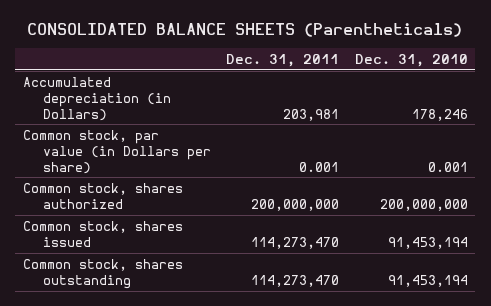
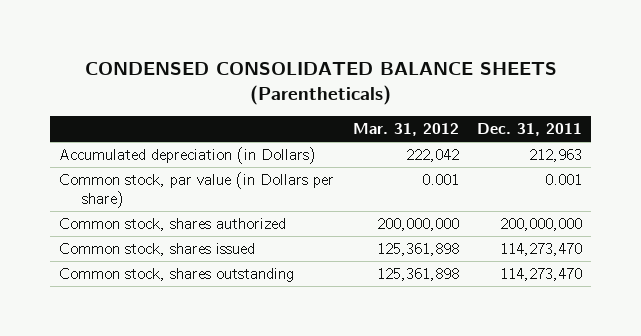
- CONSOLIDATED BALANCE SHEETS (Parentheticals)
+ CONDENSED CONSOLIDATED BALANCE SHEETS (Parentheticals)
- | Dec. 31, 2011 | Dec. 31, 2010
+ | Mar. 31, 2012 | Dec. 31, 2011
- Accumulated depreciation (in Dollars) | 203,981 | 178,246
+ Accumulated depreciation (in Dollars) | 222,042 | 212,963

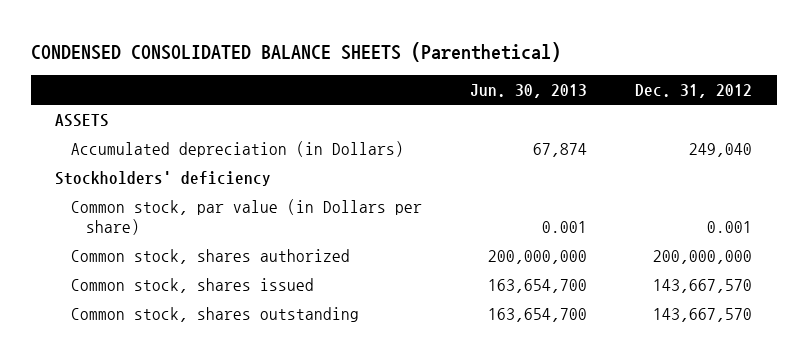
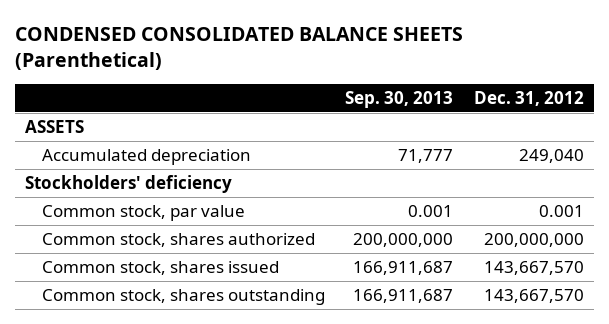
- | Jun. 30, 2013 | Dec. 31, 2012
+ | Sep. 30, 2013 | Dec. 31, 2012
- Accumulated depreciation (in Dollars) | 67,874 | 249,040
+ Accumulated depreciation | 71,777 | 249,040
- Common stock, par value (in Dollars per share) | 0.001 | 0.001
+ Common stock, par value | 0.001 | 0.001

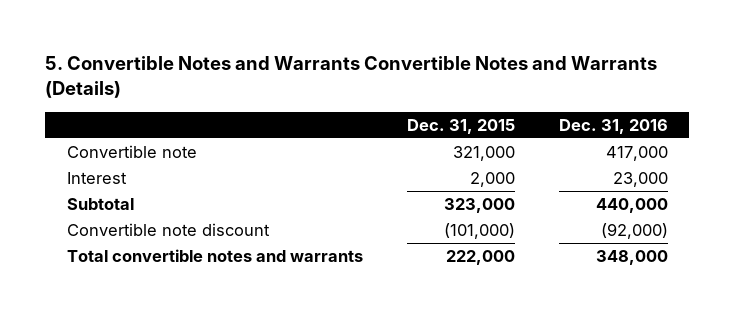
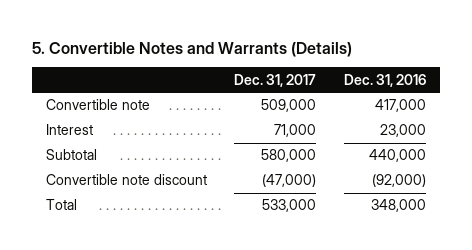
- 5. Convertible Notes and Warrants Convertible Notes and Warrants (Details)
+ 5. Convertible Notes and Warrants (Details)
- | Dec. 31, 2015 | Dec. 31, 2016
+ | Dec. 31, 2017 | Dec. 31, 2016
- Total convertible notes and warrants | 222,000 | 348,000
+ Total | 533,000 | 348,000

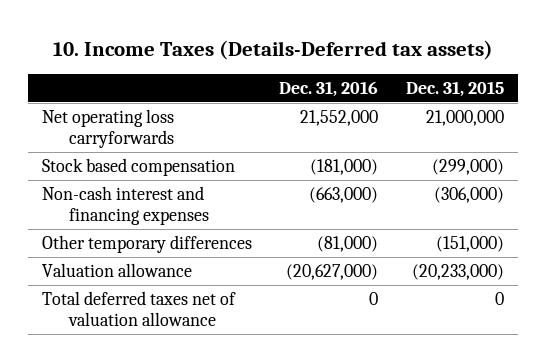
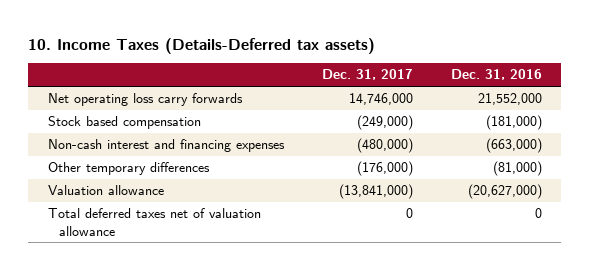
- | Dec. 31, 2016 | Dec. 31, 2015
+ | Dec. 31, 2017 | Dec. 31, 2016
- Net operating loss carryforwards | 21,552,000 | 21,000,000
+ Net operating loss carry forwards | 14,746,000 | 21,552,000

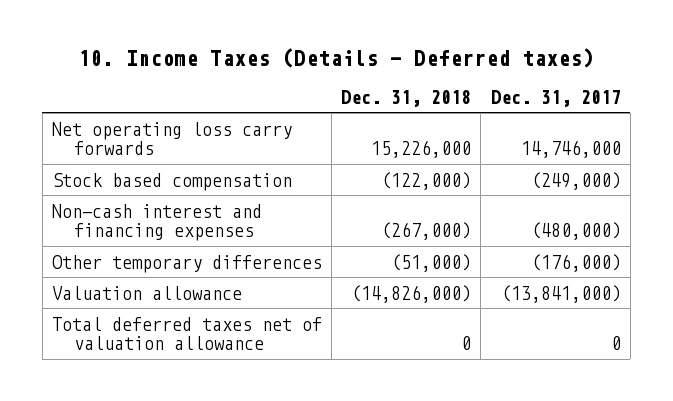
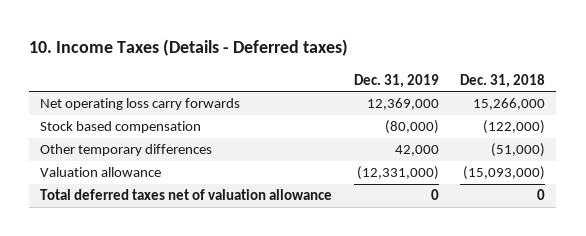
- | Dec. 31, 2018 | Dec. 31, 2017
+ | Dec. 31, 2019 | Dec. 31, 2018
- Net operating loss carry forwards | 15,226,000 | 14,746,000
+ Net operating loss carry forwards | 12,369,000 | 15,266,000
- Non-cash interest and financing expenses | (267,000) | (480,000)
- Valuation allowance | (14,826,000) | (13,841,000)
+ Valuation allowance | (12,331,000) | (15,093,000)

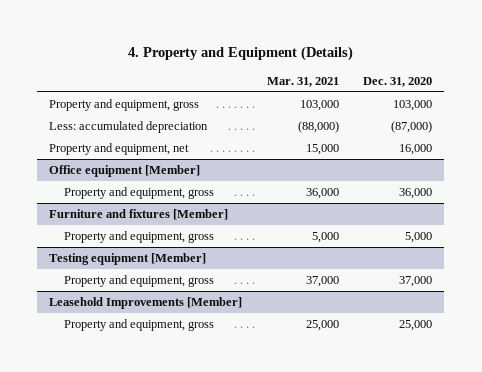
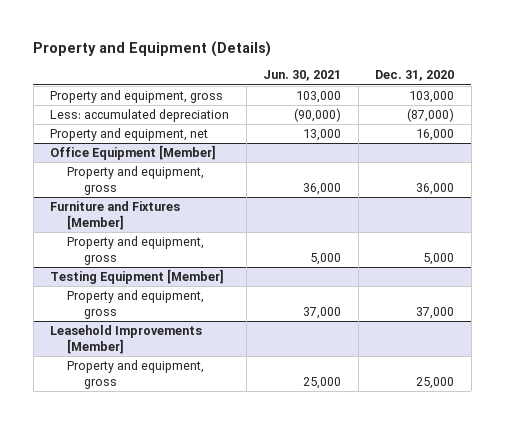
- 4. Property and Equipment (Details)
+ Property and Equipment (Details)
- | Mar. 31, 2021 | Dec. 31, 2020
+ | Jun. 30, 2021 | Dec. 31, 2020
- Office equipment [Member]
+ Office Equipment [Member]
- Furniture and fixtures [Member]
+ Furniture and Fixtures [Member]
- Testing equipment [Member]
+ Testing Equipment [Member]

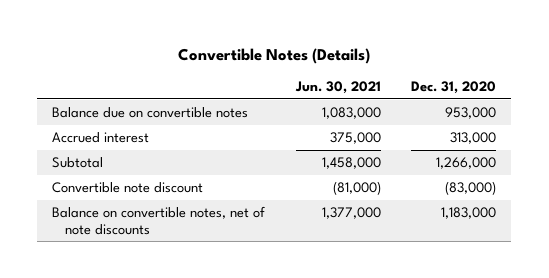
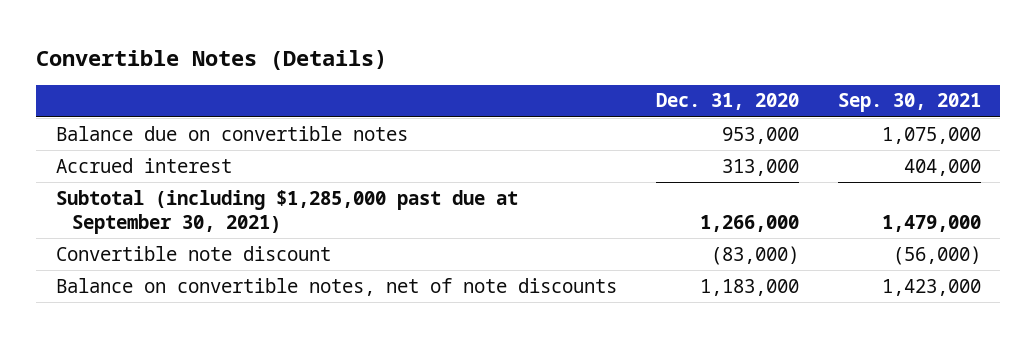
- | Jun. 30, 2021 | Dec. 31, 2020
+ | Dec. 31, 2020 | Sep. 30, 2021
- Subtotal | 1,458,000 | 1,266,000
+ Subtotal (including $1,285,000 past due at September 30, 2021) | 1,266,000 | 1,479,000

